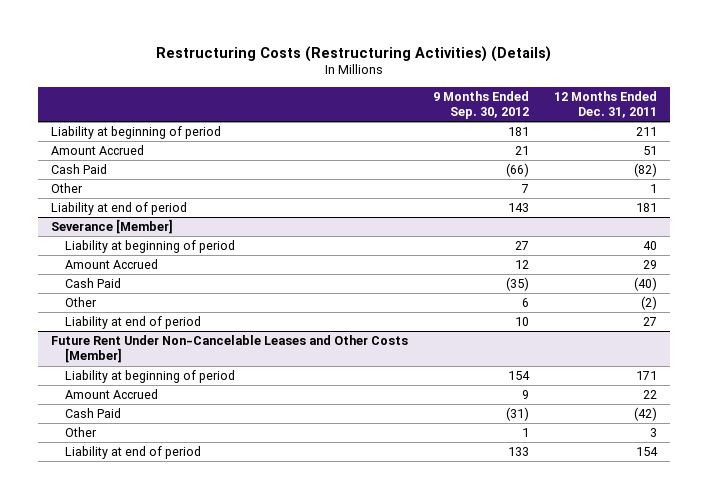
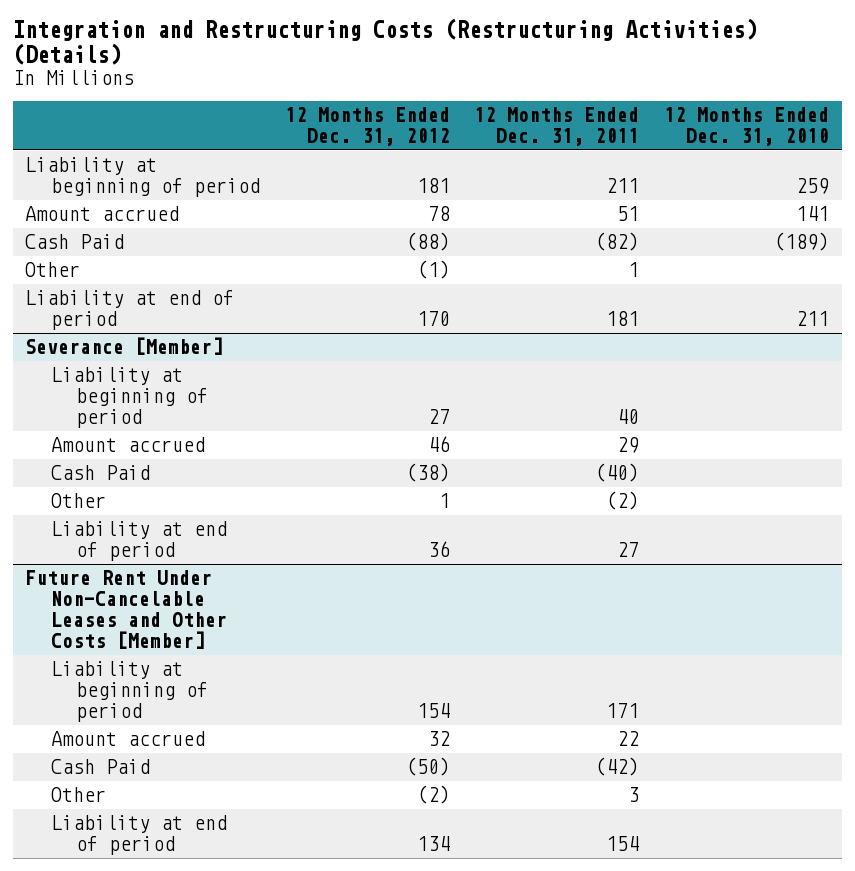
- Restructuring Costs (Restructuring Activities) (Details)
+ Integration and Restructuring Costs (Restructuring Activities) (Details)
- | 9 Months Ended Sep. 30, 2012 | 12 Months Ended Dec. 31, 2011
+ | 12 Months Ended Dec. 31, 2012 | 12 Months Ended Dec. 31, 2011 | 12 Months Ended Dec. 31, 2010
- Amount Accrued | 21 | 51
+ Amount accrued | 78 | 51 | 141
@ Severance [Member]
- Amount Accrued | 12 | 29
+ Amount accrued | 46 | 29 |
@ Future Rent Under Non-Cancelable Leases and Other Costs [Member]
- Amount Accrued | 9 | 22
+ Amount accrued | 32 | 22 |

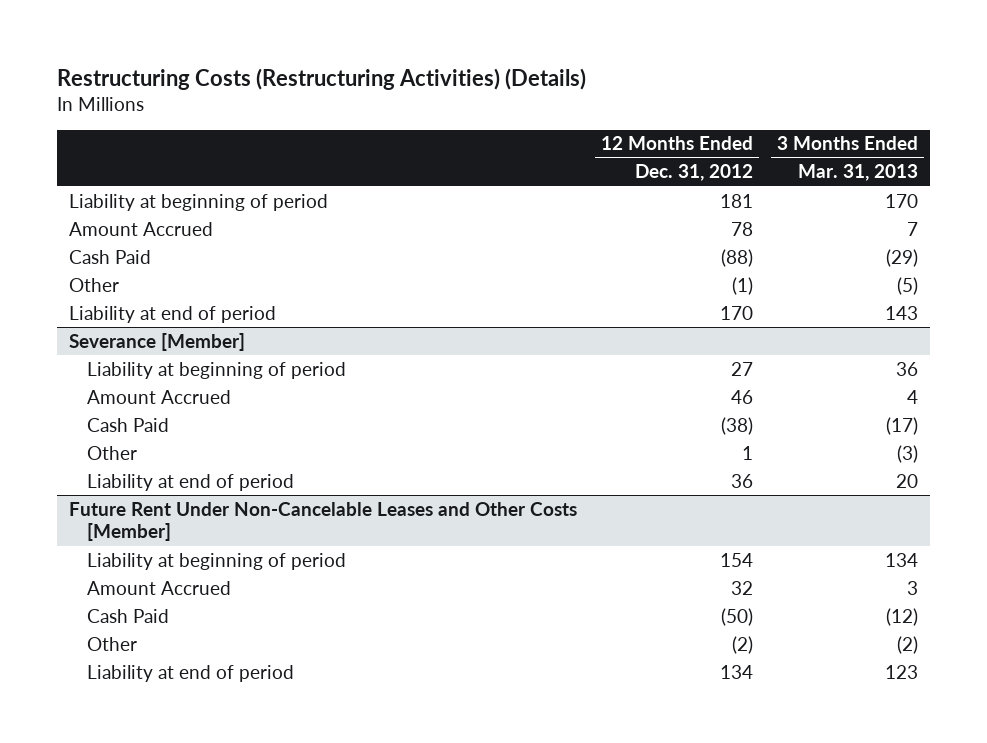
- Integration and Restructuring Costs (Restructuring Activities) (Details)
+ Restructuring Costs (Restructuring Activities) (Details)
- | 12 Months Ended Dec. 31, 2012 | 12 Months Ended Dec. 31, 2011 | 12 Months Ended Dec. 31, 2010
+ | 12 Months Ended Dec. 31, 2012 | 3 Months Ended Mar. 31, 2013
- Amount accrued | 78 | 51 | 141
+ Amount Accrued | 78 | 7
@ Severance [Member]
- Amount accrued | 46 | 29 |
+ Amount Accrued | 46 | 4
@ Future Rent Under Non-Cancelable Leases and Other Costs [Member]
- Amount accrued | 32 | 22 |
+ Amount Accrued | 32 | 3

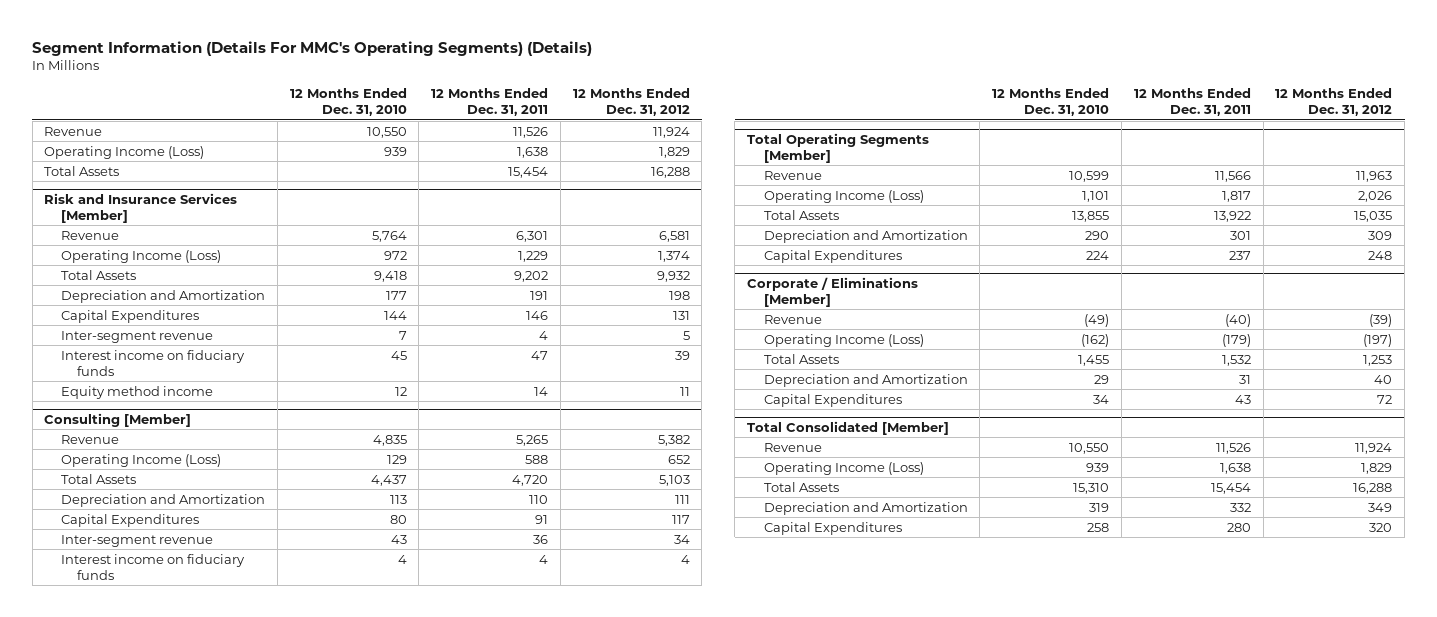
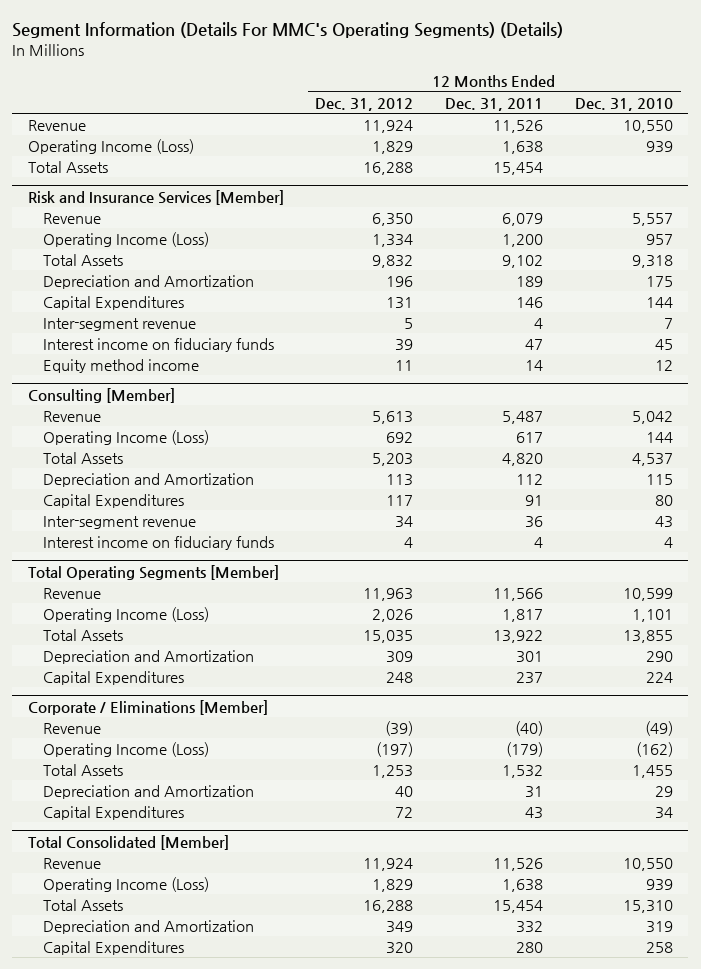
- | 12 Months Ended Dec. 31, 2010 | 12 Months Ended Dec. 31, 2011 | 12 Months Ended Dec. 31, 2012
+ | 12 Months Ended Dec. 31, 2012 | 12 Months Ended Dec. 31, 2011 | 12 Months Ended Dec. 31, 2010
@ Risk and Insurance Services [Member]
- Revenue | 5,764 | 6,301 | 6,581
- Operating Income (Loss) | 972 | 1,229 | 1,374
- Total Assets | 9,418 | 9,202 | 9,932
- Depreciation and Amortization | 177 | 191 | 198
+ Revenue | 6,350 | 6,079 | 5,557
+ Operating Income (Loss) | 1,334 | 1,200 | 957
+ Total Assets | 9,832 | 9,102 | 9,318
+ Depreciation and Amortization | 196 | 189 | 175
@ Consulting [Member]
- Revenue | 4,835 | 5,265 | 5,382
- Operating Income (Loss) | 129 | 588 | 652
- Total Assets | 4,437 | 4,720 | 5,103
- Depreciation and Amortization | 113 | 110 | 111
+ Revenue | 5,613 | 5,487 | 5,042
+ Operating Income (Loss) | 692 | 617 | 144
+ Total Assets | 5,203 | 4,820 | 4,537
+ Depreciation and Amortization | 113 | 112 | 115

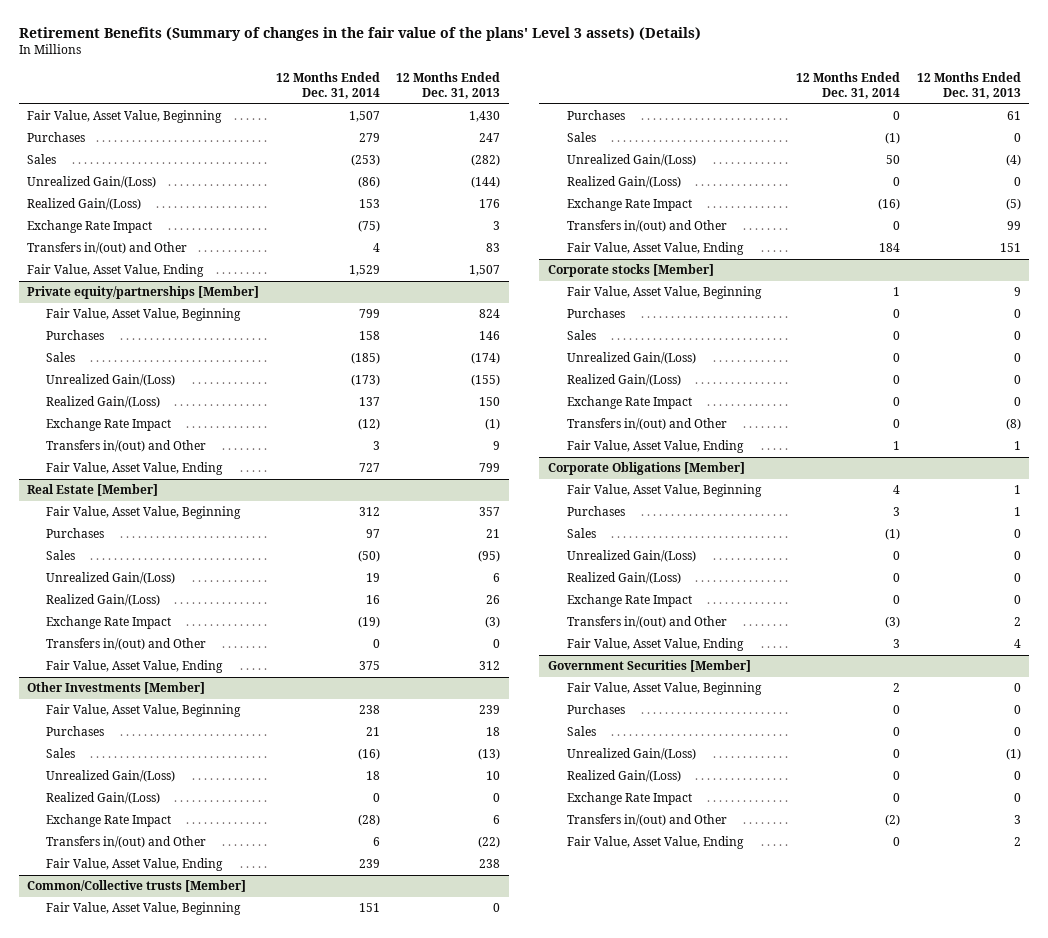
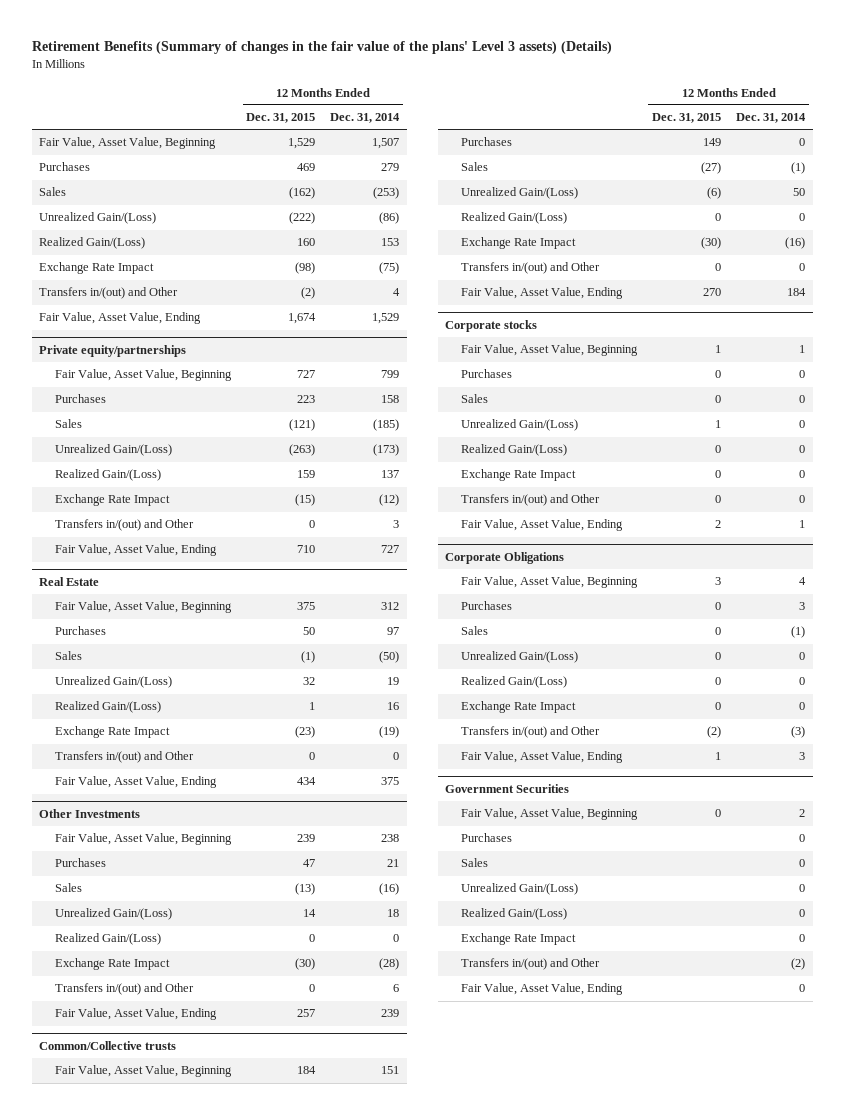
- | 12 Months Ended Dec. 31, 2014 | 12 Months Ended Dec. 31, 2013
+ | 12 Months Ended Dec. 31, 2015 | 12 Months Ended Dec. 31, 2014
- Private equity/partnerships [Member]
+ Private equity/partnerships
- Real Estate [Member]
+ Real Estate
- Other Investments [Member]
+ Other Investments
- Common/Collective trusts [Member]
+ Common/Collective trusts
- Corporate stocks [Member]
+ Corporate stocks
- Corporate Obligations [Member]
+ Corporate Obligations
- Government Securities [Member]
+ Government Securities

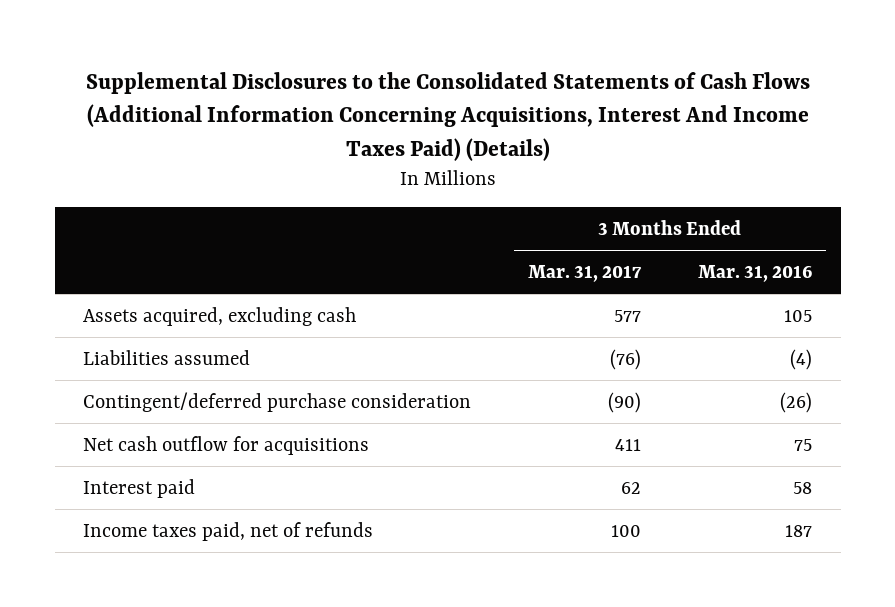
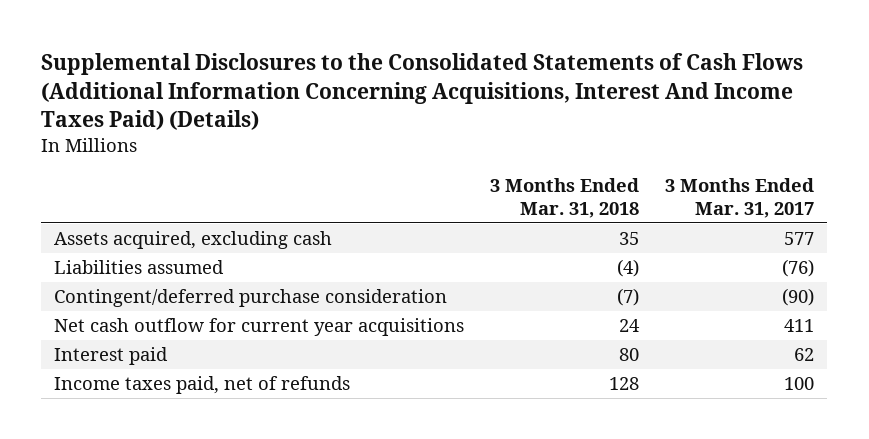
- | 3 Months Ended Mar. 31, 2017 | 3 Months Ended Mar. 31, 2016
+ | 3 Months Ended Mar. 31, 2018 | 3 Months Ended Mar. 31, 2017
- Net cash outflow for acquisitions | 411 | 75
+ Net cash outflow for current year acquisitions | 24 | 411

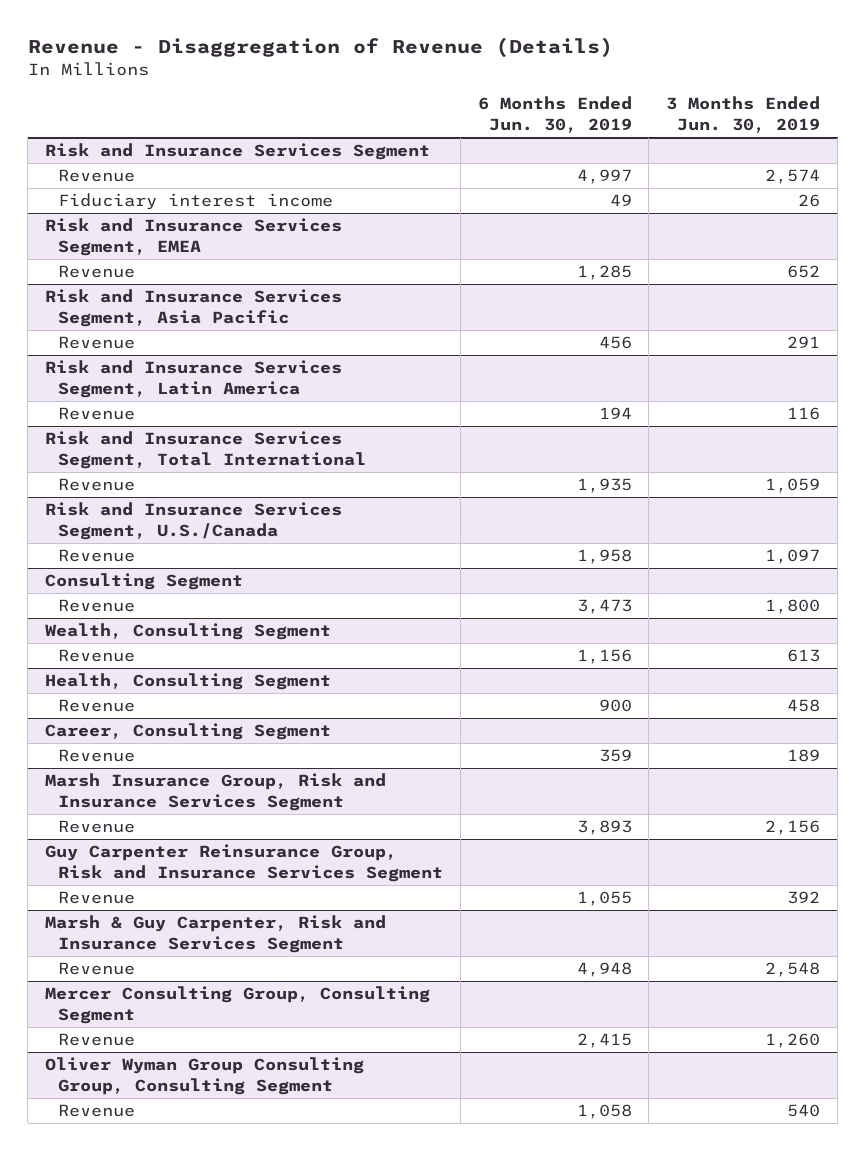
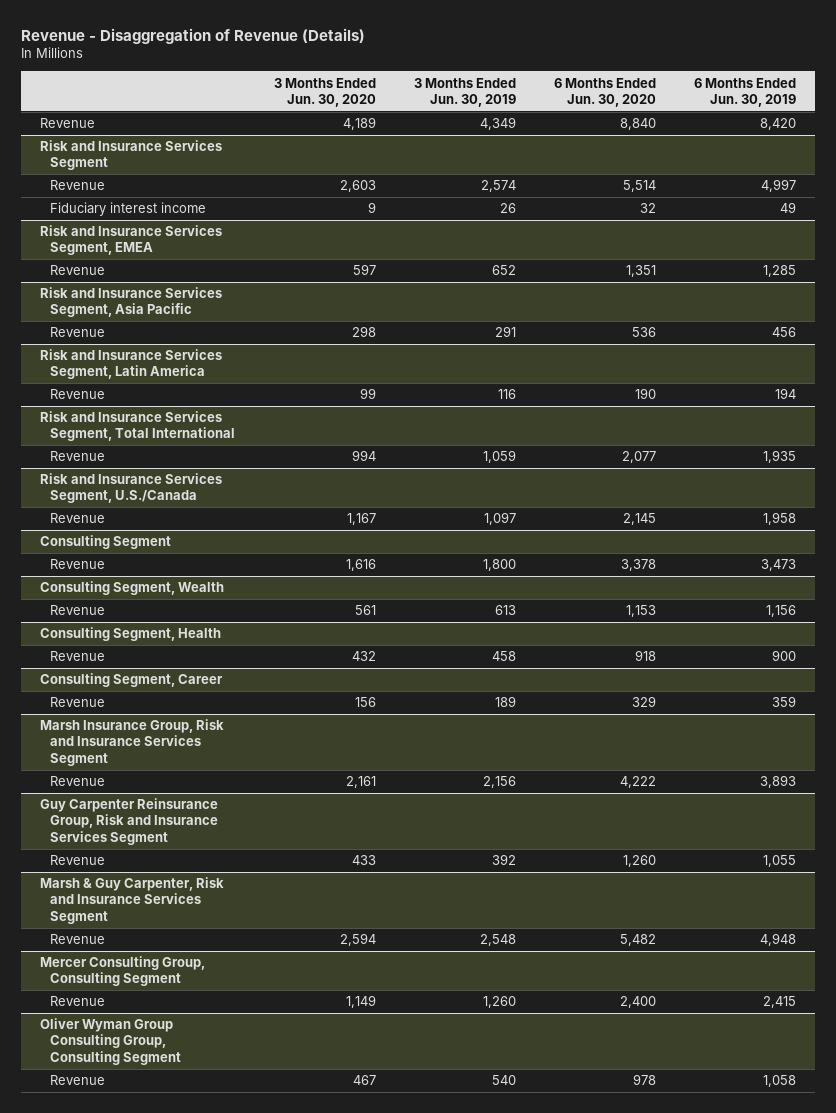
- | 6 Months Ended Jun. 30, 2019 | 3 Months Ended Jun. 30, 2019
+ | 3 Months Ended Jun. 30, 2020 | 3 Months Ended Jun. 30, 2019 | 6 Months Ended Jun. 30, 2020 | 6 Months Ended Jun. 30, 2019
+ Revenue | 4,189 | 4,349 | 8,840 | 8,420
- Wealth, Consulting Segment
+ Consulting Segment, Wealth
- Health, Consulting Segment
+ Consulting Segment, Health
- Career, Consulting Segment
+ Consulting Segment, Career

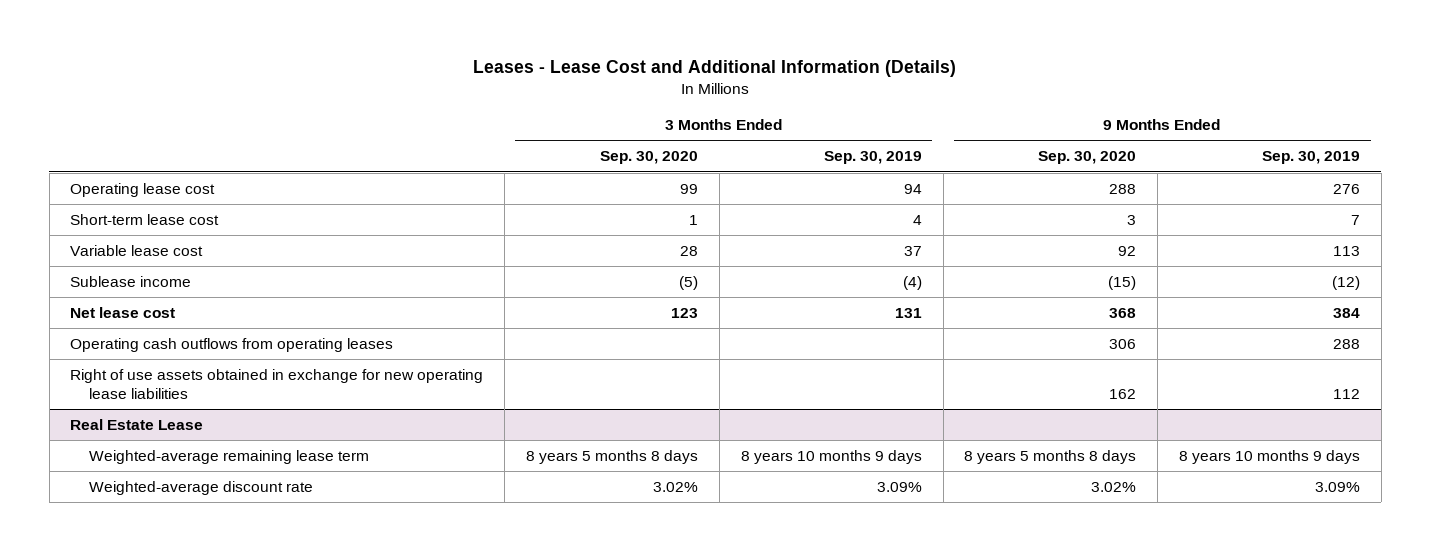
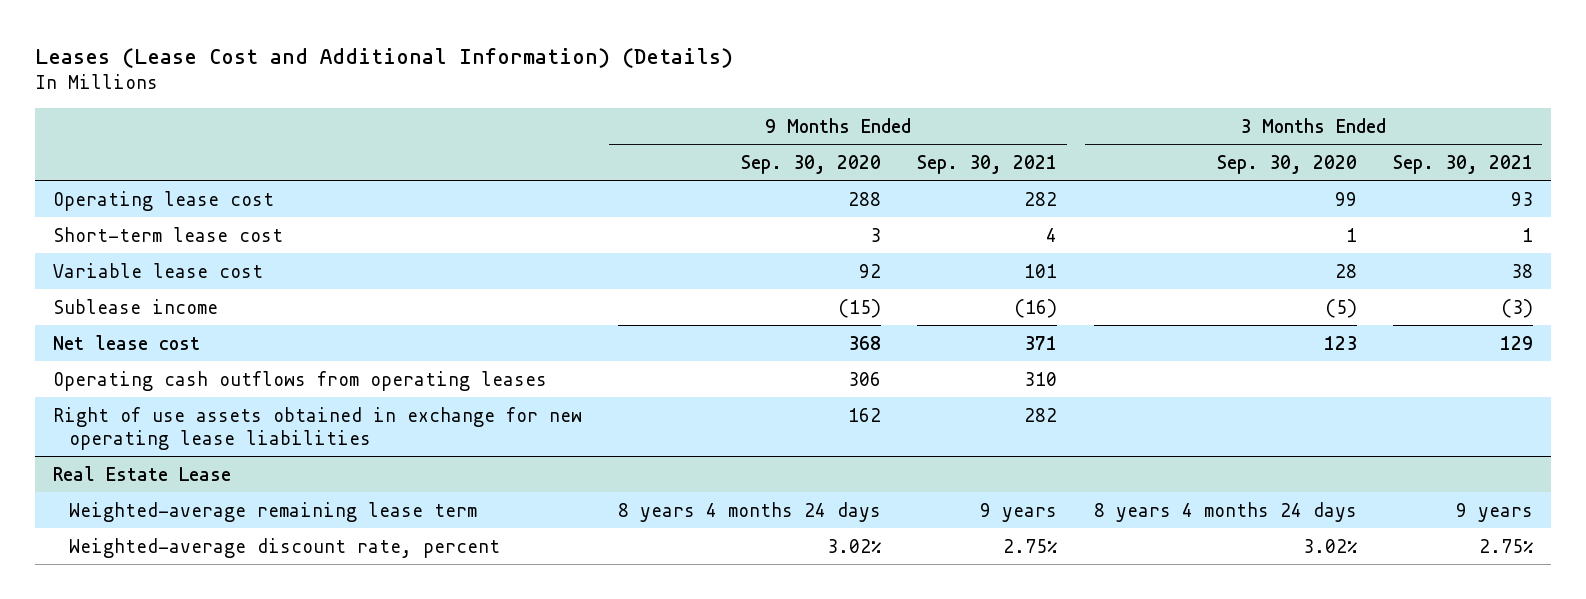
- Leases - Lease Cost and Additional Information (Details)
+ Leases (Lease Cost and Additional Information) (Details)
- | 3 Months Ended Sep. 30, 2020 | 3 Months Ended Sep. 30, 2019 | 9 Months Ended Sep. 30, 2020 | 9 Months Ended Sep. 30, 2019
+ | 9 Months Ended Sep. 30, 2020 | 9 Months Ended Sep. 30, 2021 | 3 Months Ended Sep. 30, 2020 | 3 Months Ended Sep. 30, 2021
@ Real Estate Lease
- Weighted-average remaining lease term | 8 years 5 months 8 days | 8 years 10 months 9 days | 8 years 5 months 8 days | 8 years 10 months 9 days
- Weighted-average discount rate | 3.02% | 3.09% | 3.02% | 3.09%
+ Weighted-average remaining lease term | 8 years 4 months 24 days | 9 years | 8 years 4 months 24 days | 9 years
+ Weighted-average discount rate, percent | 3.02% | 2.75% | 3.02% | 2.75%

